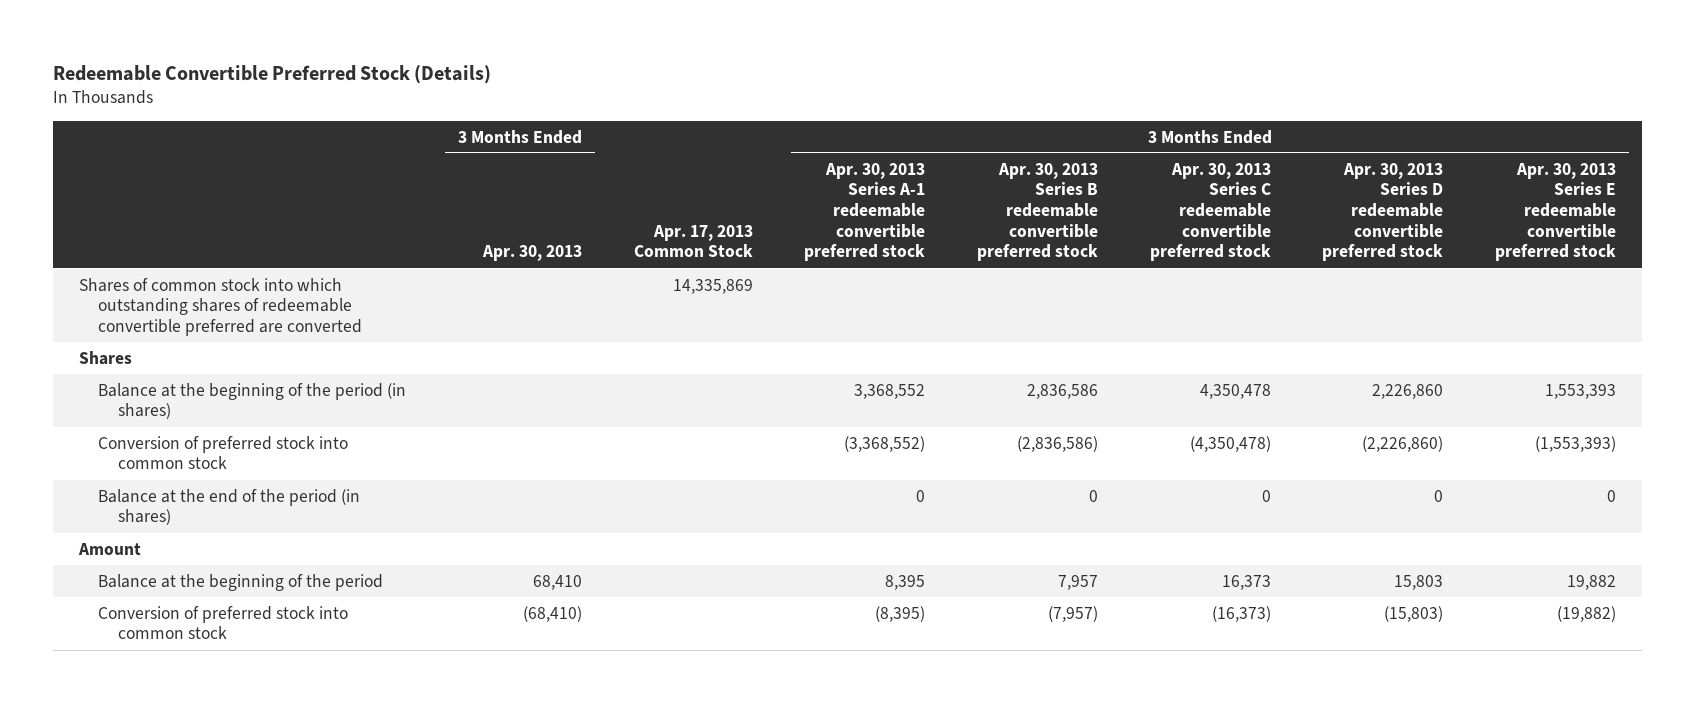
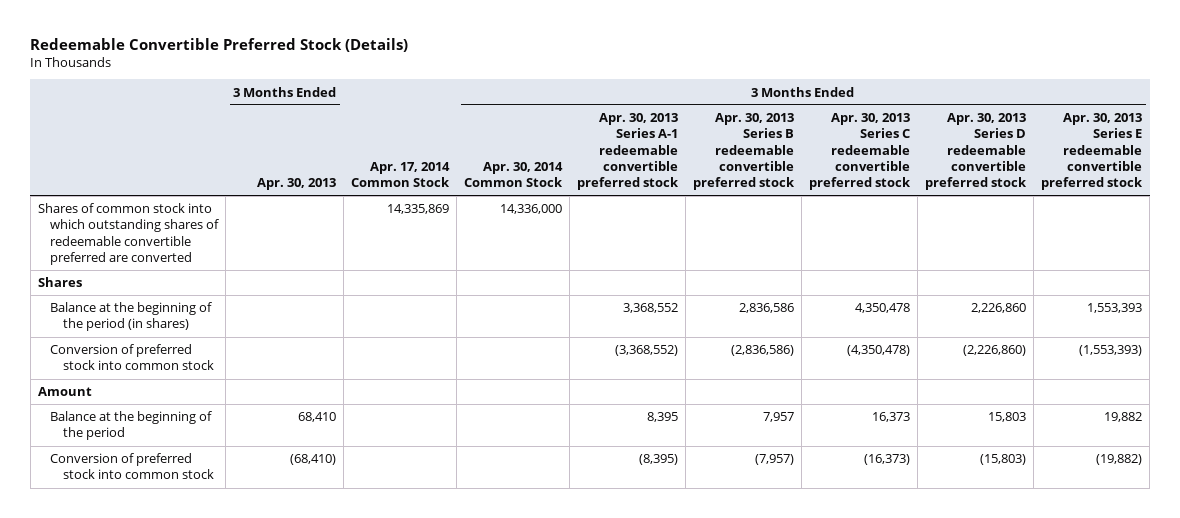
- | 3 Months Ended Apr. 30, 2013 | Apr. 17, 2013 Common Stock | 3 Months Ended Apr. 30, 2013 Series A-1 redeemable convertible preferred stock | 3 Months Ended Apr. 30, 2013 Series B redeemable convertible preferred stock | 3 Months Ended Apr. 30, 2013 Series C redeemable convertible preferred stock | 3 Months Ended Apr. 30, 2013 Series D redeemable convertible preferred stock | 3 Months Ended Apr. 30, 2013 Series E redeemable convertible preferred stock
+ | 3 Months Ended Apr. 30, 2013 | Apr. 17, 2014 Common Stock | 3 Months Ended Apr. 30, 2014 Common Stock | 3 Months Ended Apr. 30, 2013 Series A-1 redeemable convertible preferred stock | 3 Months Ended Apr. 30, 2013 Series B redeemable convertible preferred stock | 3 Months Ended Apr. 30, 2013 Series C redeemable convertible preferred stock | 3 Months Ended Apr. 30, 2013 Series D redeemable convertible preferred stock | 3 Months Ended Apr. 30, 2013 Series E redeemable convertible preferred stock
- Balance at the end of the period (in shares) | | | 0 | 0 | 0 | 0 | 0

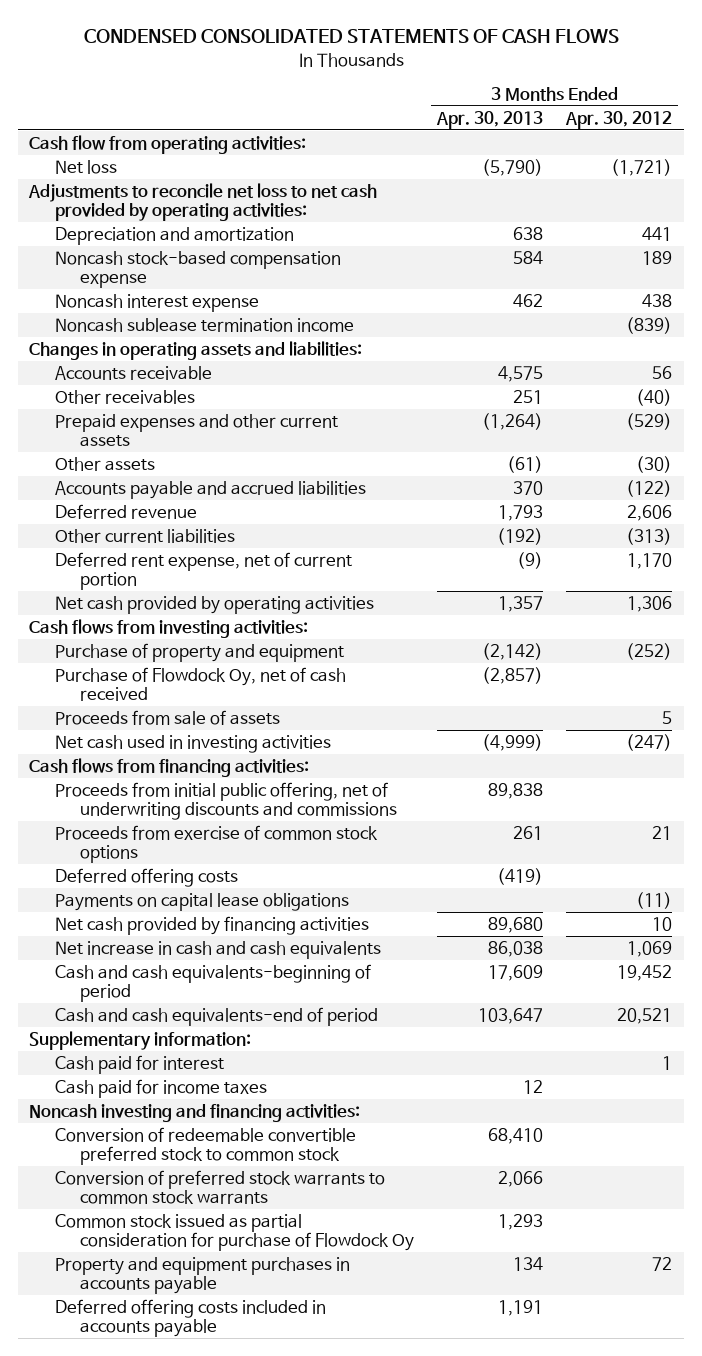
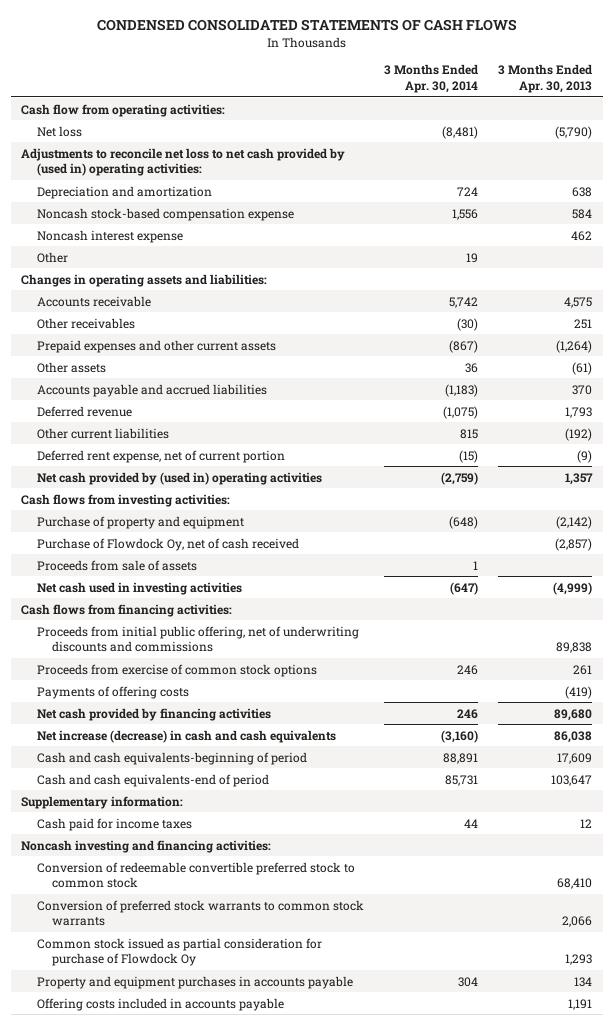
- | 3 Months Ended Apr. 30, 2013 | 3 Months Ended Apr. 30, 2012
+ | 3 Months Ended Apr. 30, 2014 | 3 Months Ended Apr. 30, 2013
- Adjustments to reconcile net loss to net cash provided by operating activities:
+ Adjustments to reconcile net loss to net cash provided by (used in) operating activities:
- Noncash sublease termination income | | (839)
+ Other | 19 |
- Net cash provided by operating activities | 1,357 | 1,306
+ Net cash provided by (used in) operating activities | (2,759) | 1,357
- Deferred offering costs | (419) |
- Payments on capital lease obligations | | (11)
+ Payments of offering costs | | (419)
- Net increase in cash and cash equivalents | 86,038 | 1,069
+ Net increase (decrease) in cash and cash equivalents | (3,160) | 86,038
- Cash paid for interest | | 1
- Deferred offering costs included in accounts payable | 1,191 |
+ Offering costs included in accounts payable | | 1,191

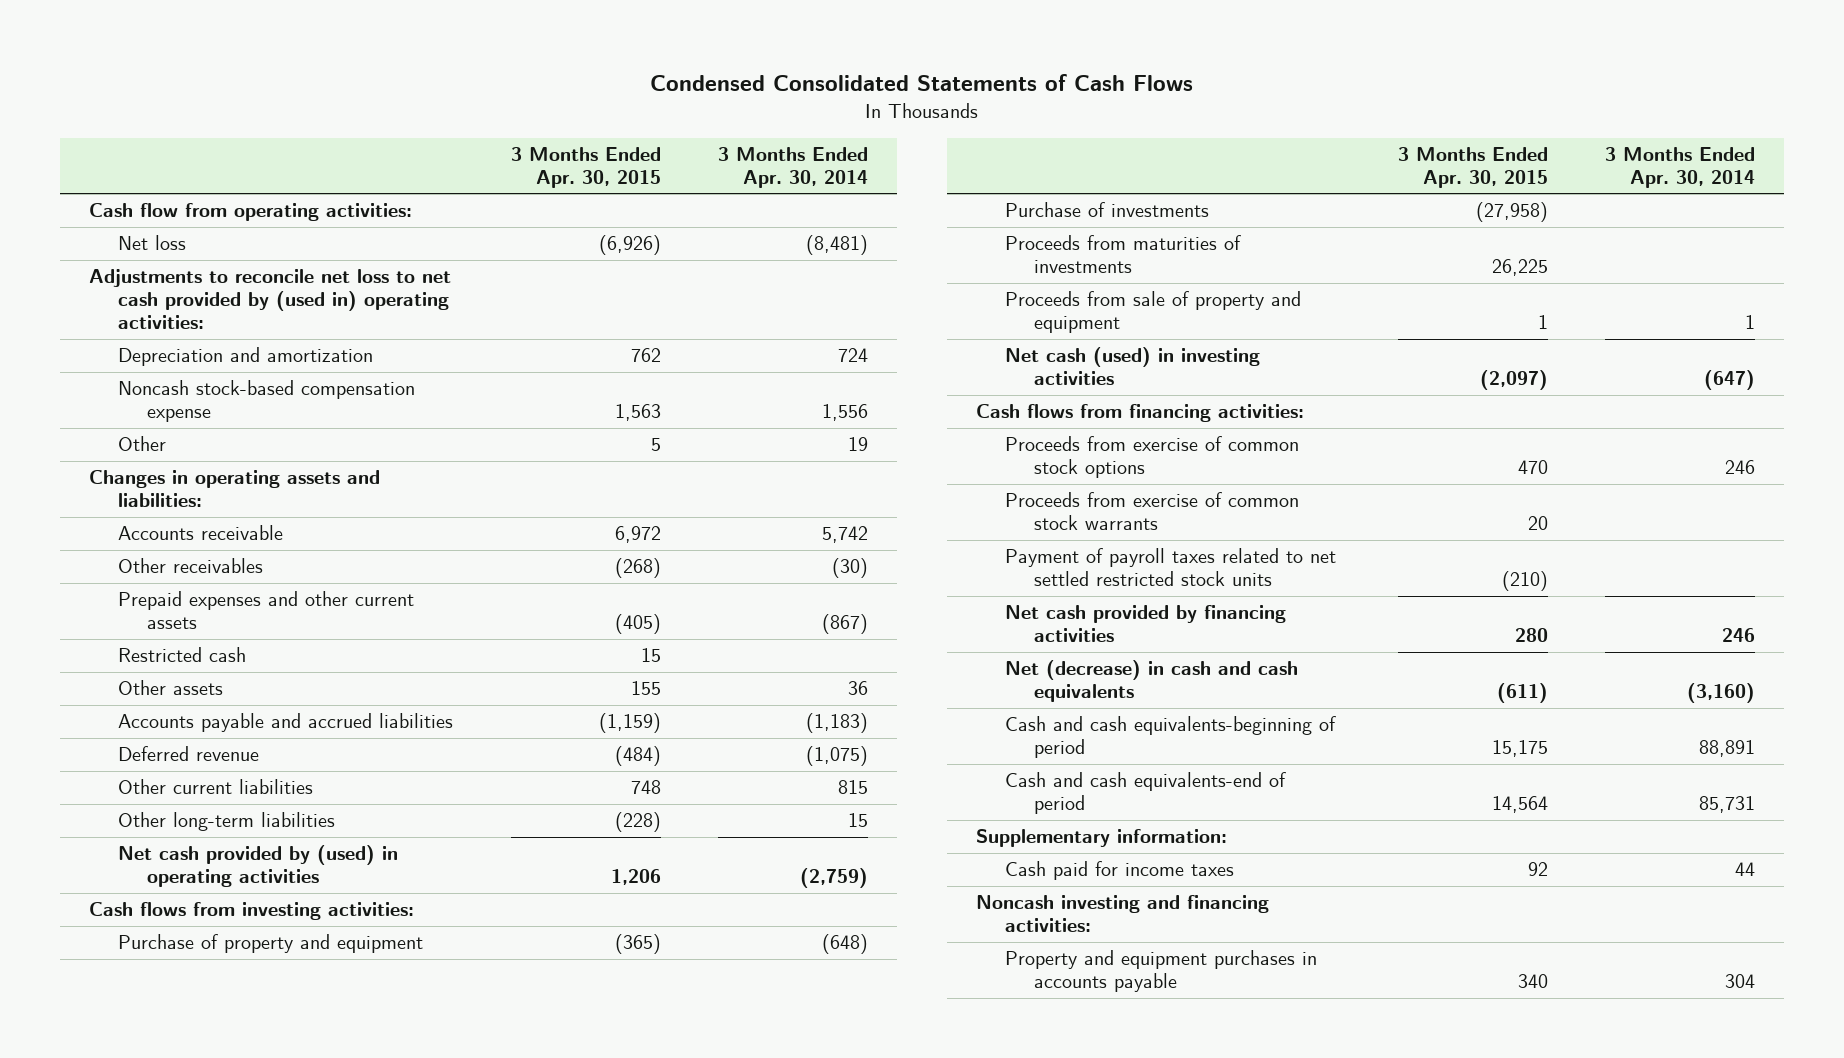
- CONDENSED CONSOLIDATED STATEMENTS OF CASH FLOWS
+ Condensed Consolidated Statements of Cash Flows
- | 3 Months Ended Apr. 30, 2014 | 3 Months Ended Apr. 30, 2013
+ | 3 Months Ended Apr. 30, 2015 | 3 Months Ended Apr. 30, 2014
- Noncash interest expense | | 462
+ Restricted cash | 15 |
- Deferred rent expense, net of current portion | (15) | (9)
- Net cash provided by (used in) operating activities | (2,759) | 1,357
+ Other long-term liabilities | (228) | 15
+ Net cash provided by (used) in operating activities | 1,206 | (2,759)
- Purchase of Flowdock Oy, net of cash received | | (2,857)
- Proceeds from sale of assets | 1 |
- Net cash used in investing activities | (647) | (4,999)
+ Purchase of investments | (27,958) |
+ Proceeds from maturities of investments | 26,225 |
+ Proceeds from sale of property and equipment | 1 | 1
+ Net cash (used) in investing activities | (2,097) | (647)
- Proceeds from initial public offering, net of underwriting discounts and commissions | | 89,838
- Payments of offering costs | | (419)
+ Proceeds from exercise of common stock warrants | 20 |
+ Payment of payroll taxes related to net settled restricted stock units | (210) |
- Net increase (decrease) in cash and cash equivalents | (3,160) | 86,038
+ Net (decrease) in cash and cash equivalents | (611) | (3,160)
- Conversion of redeemable convertible preferred stock to common stock | | 68,410
- Conversion of preferred stock warrants to common stock warrants | | 2,066
- Common stock issued as partial consideration for purchase of Flowdock Oy | | 1,293
- Offering costs included in accounts payable | | 1,191

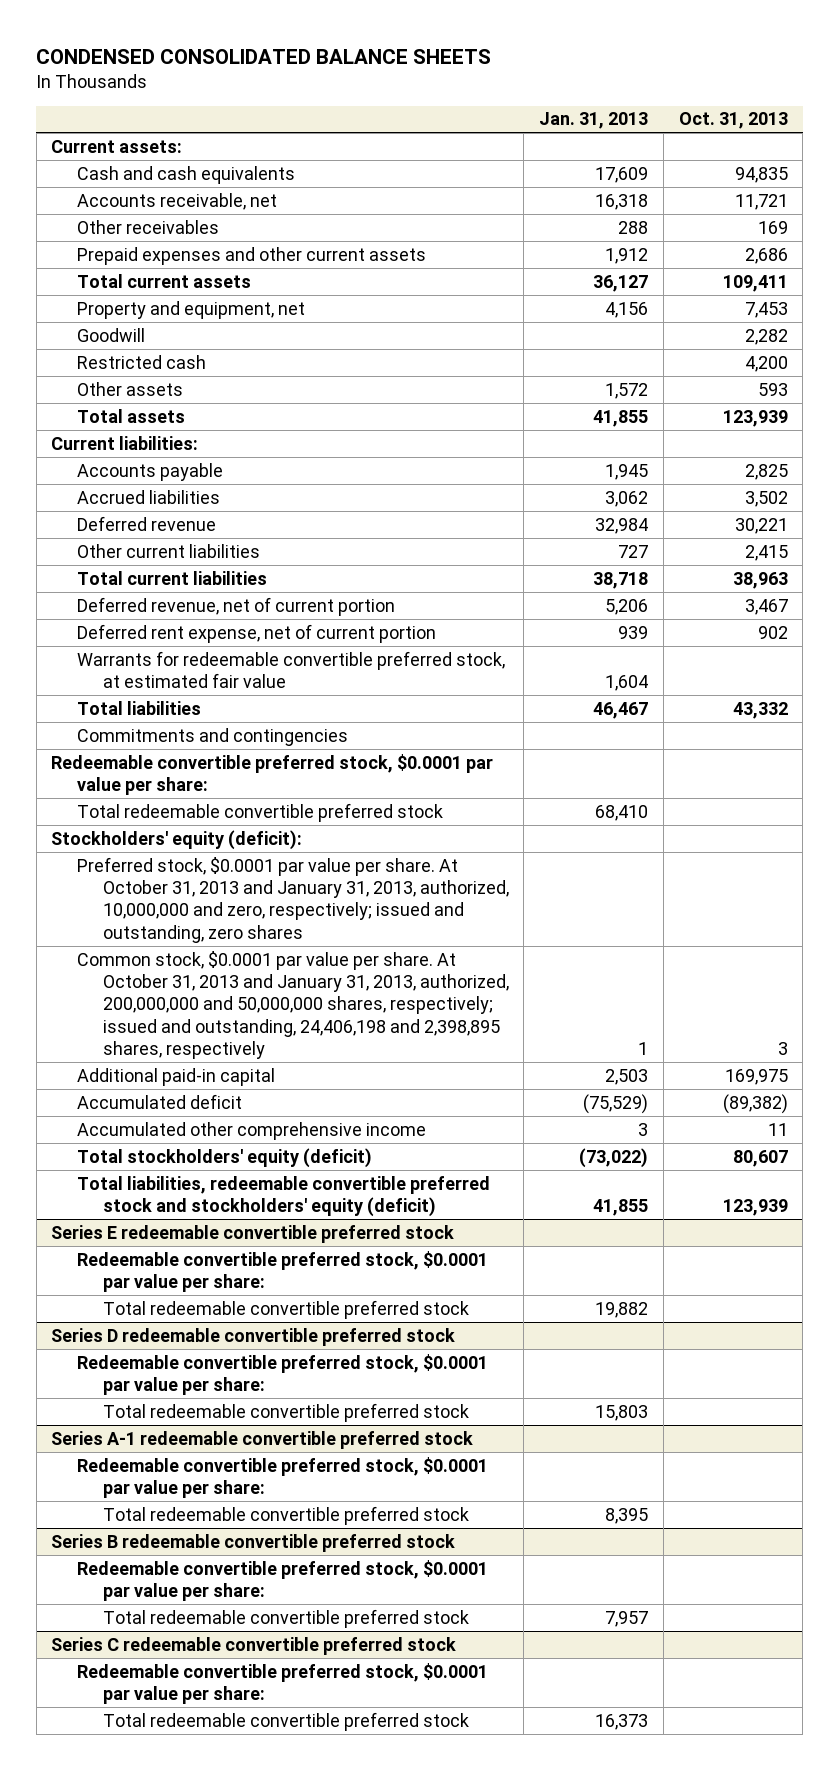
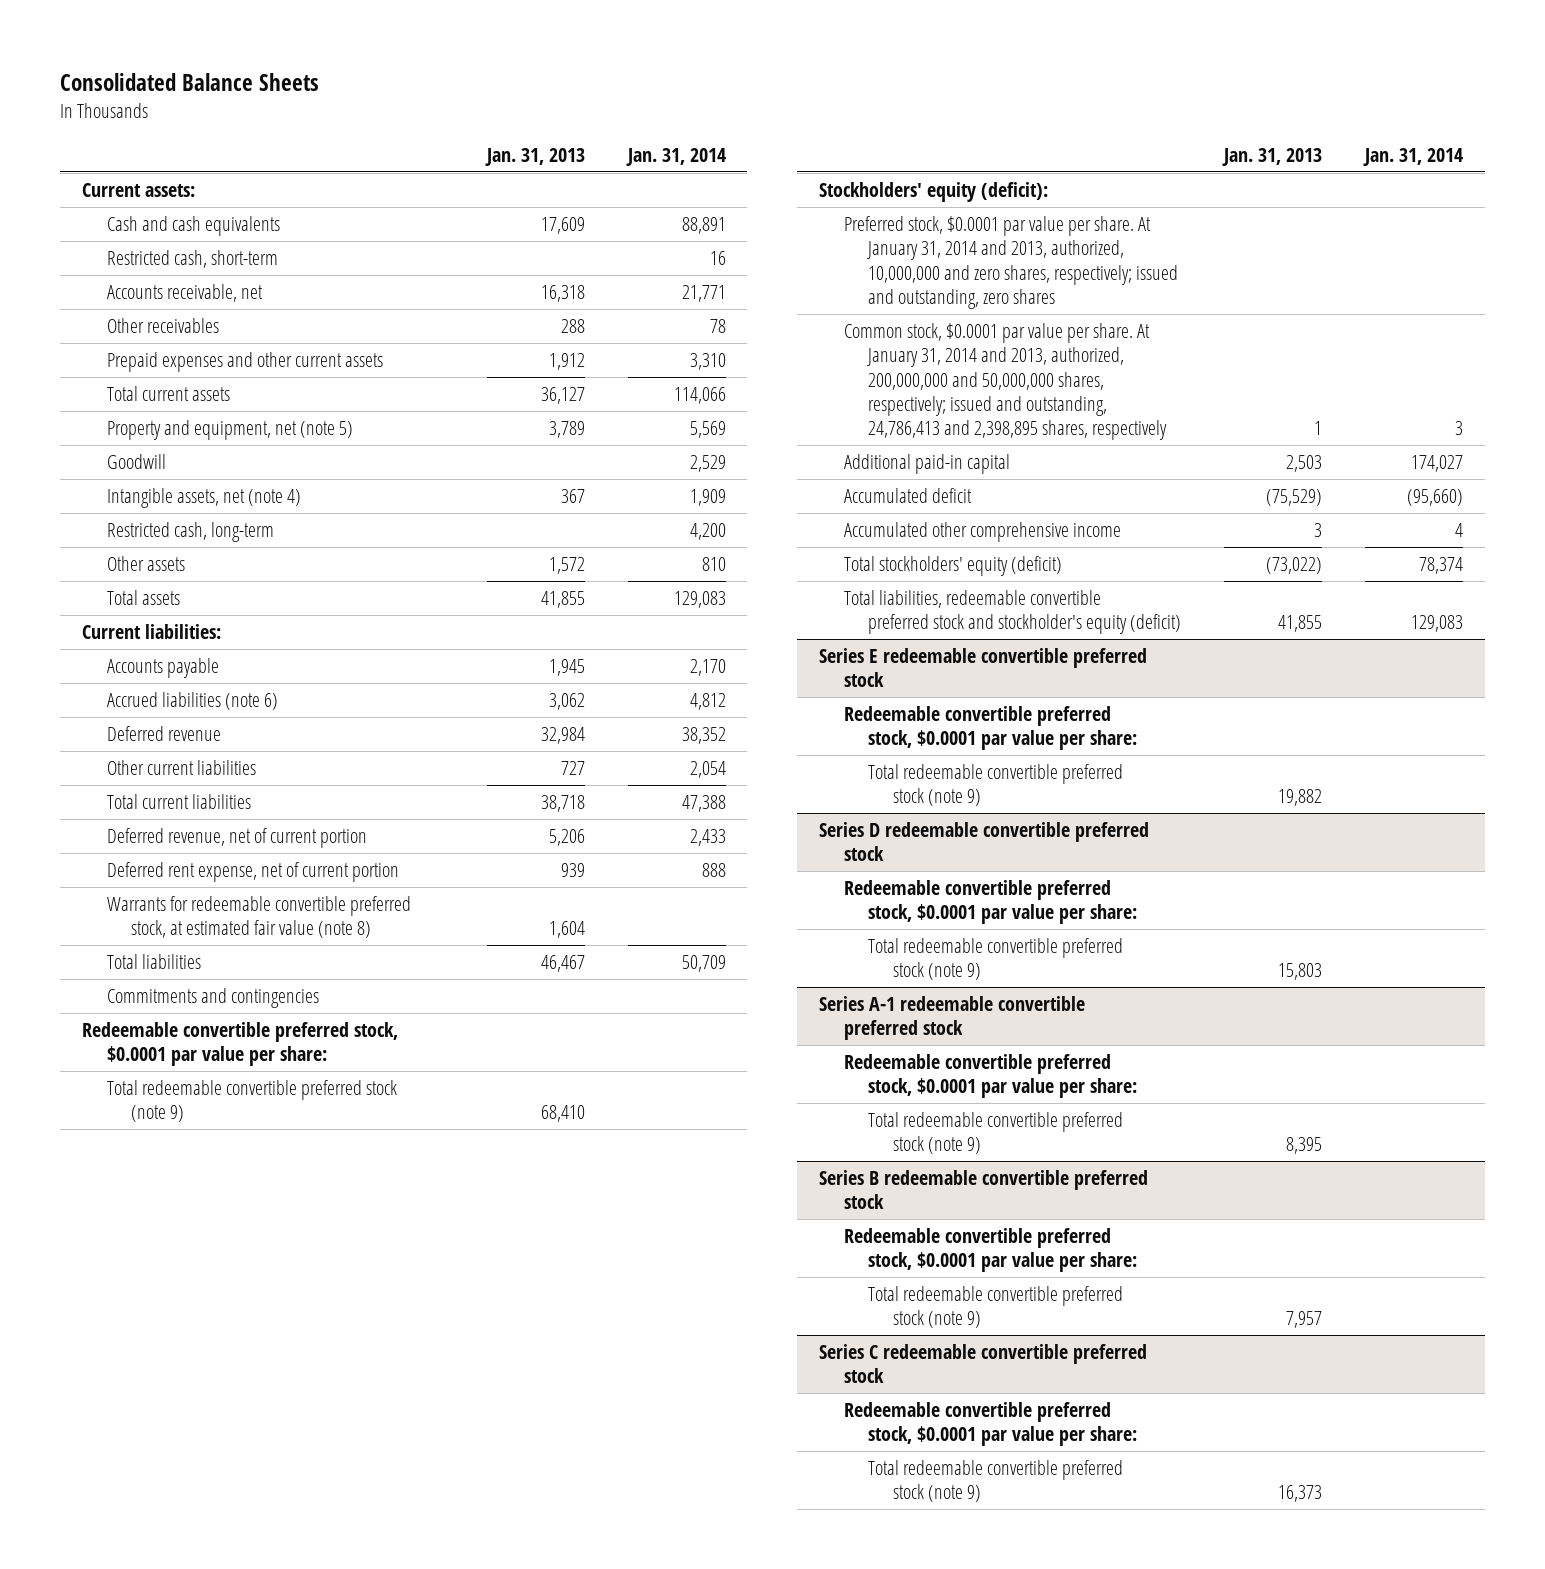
- CONDENSED CONSOLIDATED BALANCE SHEETS
+ Consolidated Balance Sheets
- | Jan. 31, 2013 | Oct. 31, 2013
+ | Jan. 31, 2013 | Jan. 31, 2014
+ Restricted cash, short-term | | 16
- Property and equipment, net | 4,156 | 7,453
+ Property and equipment, net (note 5) | 3,789 | 5,569
- Restricted cash | | 4,200
+ Intangible assets, net (note 4) | 367 | 1,909
+ Restricted cash, long-term | | 4,200
- Accrued liabilities | 3,062 | 3,502
+ Accrued liabilities (note 6) | 3,062 | 4,812
- Warrants for redeemable convertible preferred stock, at estimated fair value | 1,604 |
+ Warrants for redeemable convertible preferred stock, at estimated fair value (note 8) | 1,604 |
- Total redeemable convertible preferred stock | 68,410 |
+ Total redeemable convertible preferred stock (note 9) | 68,410 |
- Preferred stock, $0.0001 par value per share. At October 31, 2013 and January 31, 2013, authorized, 10,000,000 and zero, respectively; issued and outstanding, zero shares
- Common stock, $0.0001 par value per share. At October 31, 2013 and January 31, 2013, authorized, 200,000,000 and 50,000,000 shares, respectively; issued and outstanding, 24,406,198 and 2,398,895 shares, respectively | 1 | 3
+ Preferred stock, $0.0001 par value per share. At January 31, 2014 and 2013, authorized, 10,000,000 and zero shares, respectively; issued and outstanding, zero shares
+ Common stock, $0.0001 par value per share. At January 31, 2014 and 2013, authorized, 200,000,000 and 50,000,000 shares, respectively; issued and outstanding, 24,786,413 and 2,398,895 shares, respectively | 1 | 3
- Total liabilities, redeemable convertible preferred stock and stockholders' equity (deficit) | 41,855 | 123,939
+ Total liabilities, redeemable convertible preferred stock and stockholder's equity (deficit) | 41,855 | 129,083
@ Series E redeemable convertible preferred stock
- Total redeemable convertible preferred stock | 19,882 |
+ Total redeemable convertible preferred stock (note 9) | 19,882 |
@ Series D redeemable convertible preferred stock
- Total redeemable convertible preferred stock | 15,803 |
+ Total redeemable convertible preferred stock (note 9) | 15,803 |
@ Series A-1 redeemable convertible preferred stock
- Total redeemable convertible preferred stock | 8,395 |
+ Total redeemable convertible preferred stock (note 9) | 8,395 |
@ Series B redeemable convertible preferred stock
- Total redeemable convertible preferred stock | 7,957 |
+ Total redeemable convertible preferred stock (note 9) | 7,957 |
@ Series C redeemable convertible preferred stock
- Total redeemable convertible preferred stock | 16,373 |
+ Total redeemable convertible preferred stock (note 9) | 16,373 |

